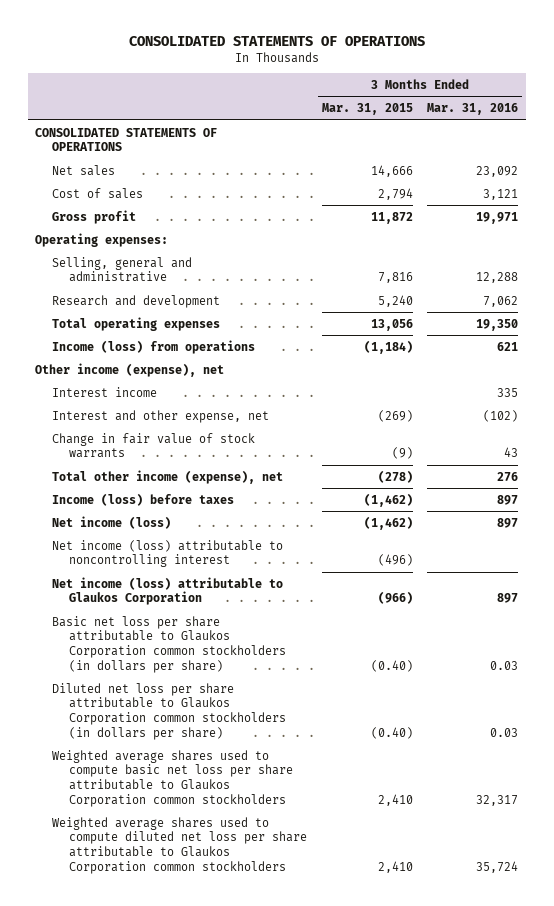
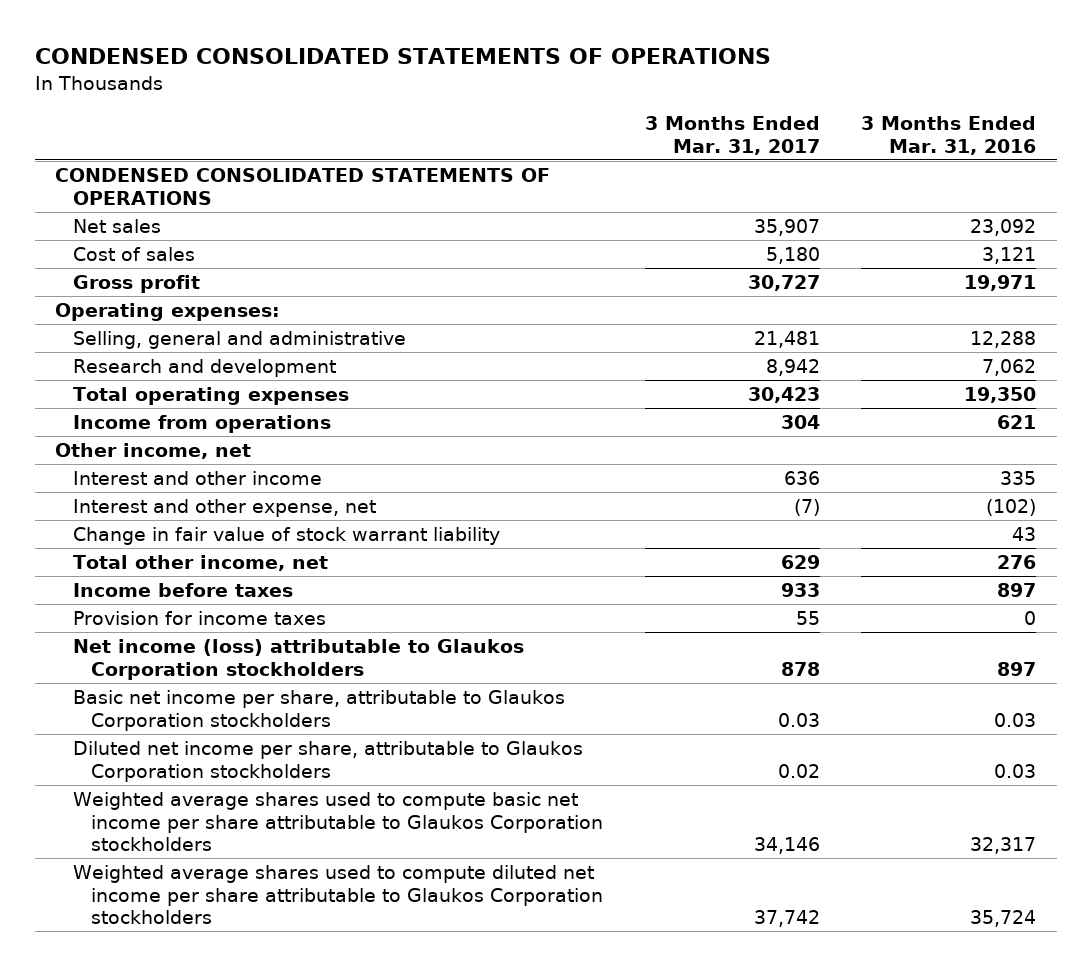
- CONSOLIDATED STATEMENTS OF OPERATIONS
+ CONDENSED CONSOLIDATED STATEMENTS OF OPERATIONS
- | 3 Months Ended Mar. 31, 2015 | 3 Months Ended Mar. 31, 2016
+ | 3 Months Ended Mar. 31, 2017 | 3 Months Ended Mar. 31, 2016
- CONSOLIDATED STATEMENTS OF OPERATIONS
+ CONDENSED CONSOLIDATED STATEMENTS OF OPERATIONS
- Income (loss) from operations | (1,184) | 621
- Other income (expense), net
- Interest income | | 335
+ Income from operations | 304 | 621
+ Other income, net
+ Interest and other income | 636 | 335
- Change in fair value of stock warrants | (9) | 43
- Total other income (expense), net | (278) | 276
- Income (loss) before taxes | (1,462) | 897
- Net income (loss) | (1,462) | 897
- Net income (loss) attributable to noncontrolling interest | (496) |
- Net income (loss) attributable to Glaukos Corporation | (966) | 897
- Basic net loss per share attributable to Glaukos Corporation common stockholders (in dollars per share) | (0.40) | 0.03
- Diluted net loss per share attributable to Glaukos Corporation common stockholders (in dollars per share) | (0.40) | 0.03
- Weighted average shares used to compute basic net loss per share attributable to Glaukos Corporation common stockholders | 2,410 | 32,317
- Weighted average shares used to compute diluted net loss per share attributable to Glaukos Corporation common stockholders | 2,410 | 35,724
+ Change in fair value of stock warrant liability | | 43
+ Total other income, net | 629 | 276
+ Income before taxes | 933 | 897
+ Provision for income taxes | 55 | 0
+ Net income (loss) attributable to Glaukos Corporation stockholders | 878 | 897
+ Basic net income per share, attributable to Glaukos Corporation stockholders | 0.03 | 0.03
+ Diluted net income per share, attributable to Glaukos Corporation stockholders | 0.02 | 0.03
+ Weighted average shares used to compute basic net income per share attributable to Glaukos Corporation stockholders | 34,146 | 32,317
+ Weighted average shares used to compute diluted net income per share attributable to Glaukos Corporation stockholders | 37,742 | 35,724

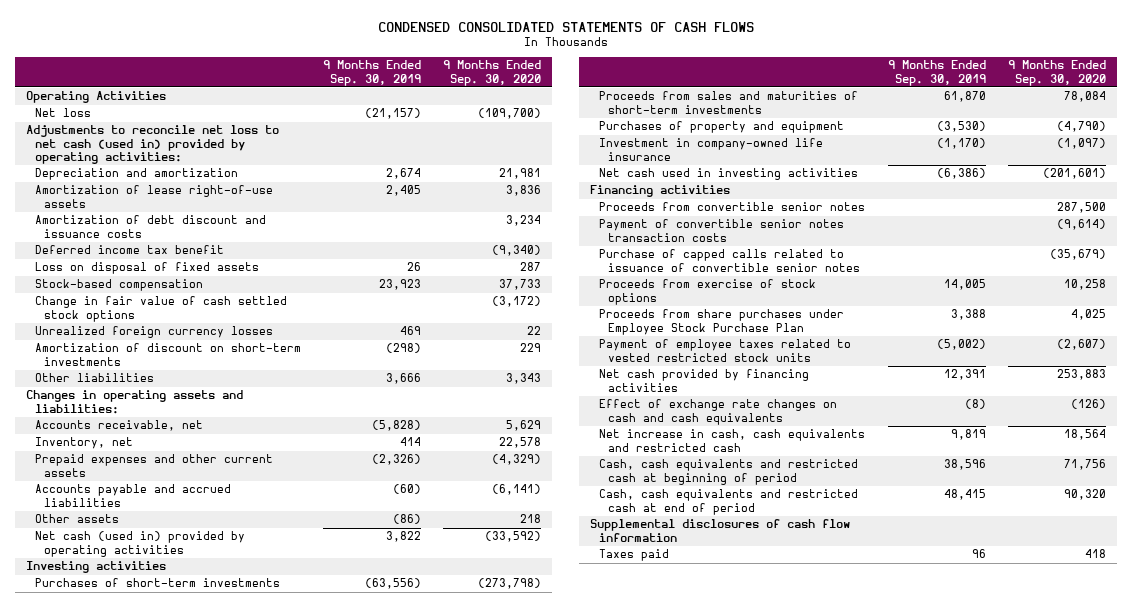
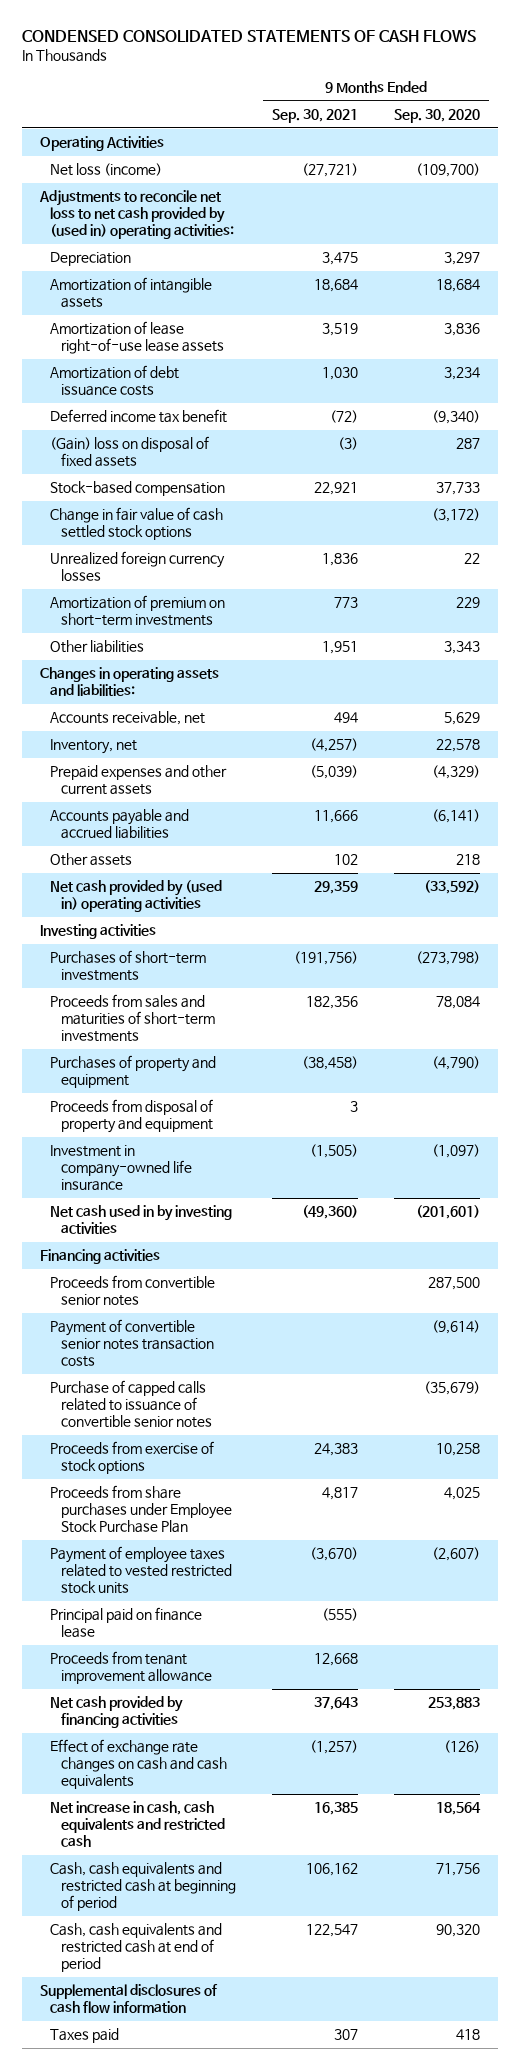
- | 9 Months Ended Sep. 30, 2019 | 9 Months Ended Sep. 30, 2020
+ | 9 Months Ended Sep. 30, 2021 | 9 Months Ended Sep. 30, 2020
- Net loss | (21,157) | (109,700)
- Adjustments to reconcile net loss to net cash (used in) provided by operating activities:
- Depreciation and amortization | 2,674 | 21,981
- Amortization of lease right-of-use assets | 2,405 | 3,836
- Amortization of debt discount and issuance costs | | 3,234
+ Net loss (income) | (27,721) | (109,700)
+ Adjustments to reconcile net loss to net cash provided by (used in) operating activities:
+ Depreciation | 3,475 | 3,297
+ Amortization of intangible assets | 18,684 | 18,684
+ Amortization of lease right-of-use lease assets | 3,519 | 3,836
+ Amortization of debt issuance costs | 1,030 | 3,234
- Loss on disposal of fixed assets | 26 | 287
+ (Gain) loss on disposal of fixed assets | (3) | 287
- Amortization of discount on short-term investments | (298) | 229
+ Amortization of premium on short-term investments | 773 | 229
- Net cash (used in) provided by operating activities | 3,822 | (33,592)
+ Net cash provided by (used in) operating activities | 29,359 | (33,592)
+ Proceeds from disposal of property and equipment | 3 |
- Net cash used in investing activities | (6,386) | (201,601)
+ Net cash used in by investing activities | (49,360) | (201,601)
+ Principal paid on finance lease | (555) |
+ Proceeds from tenant improvement allowance | 12,668 |

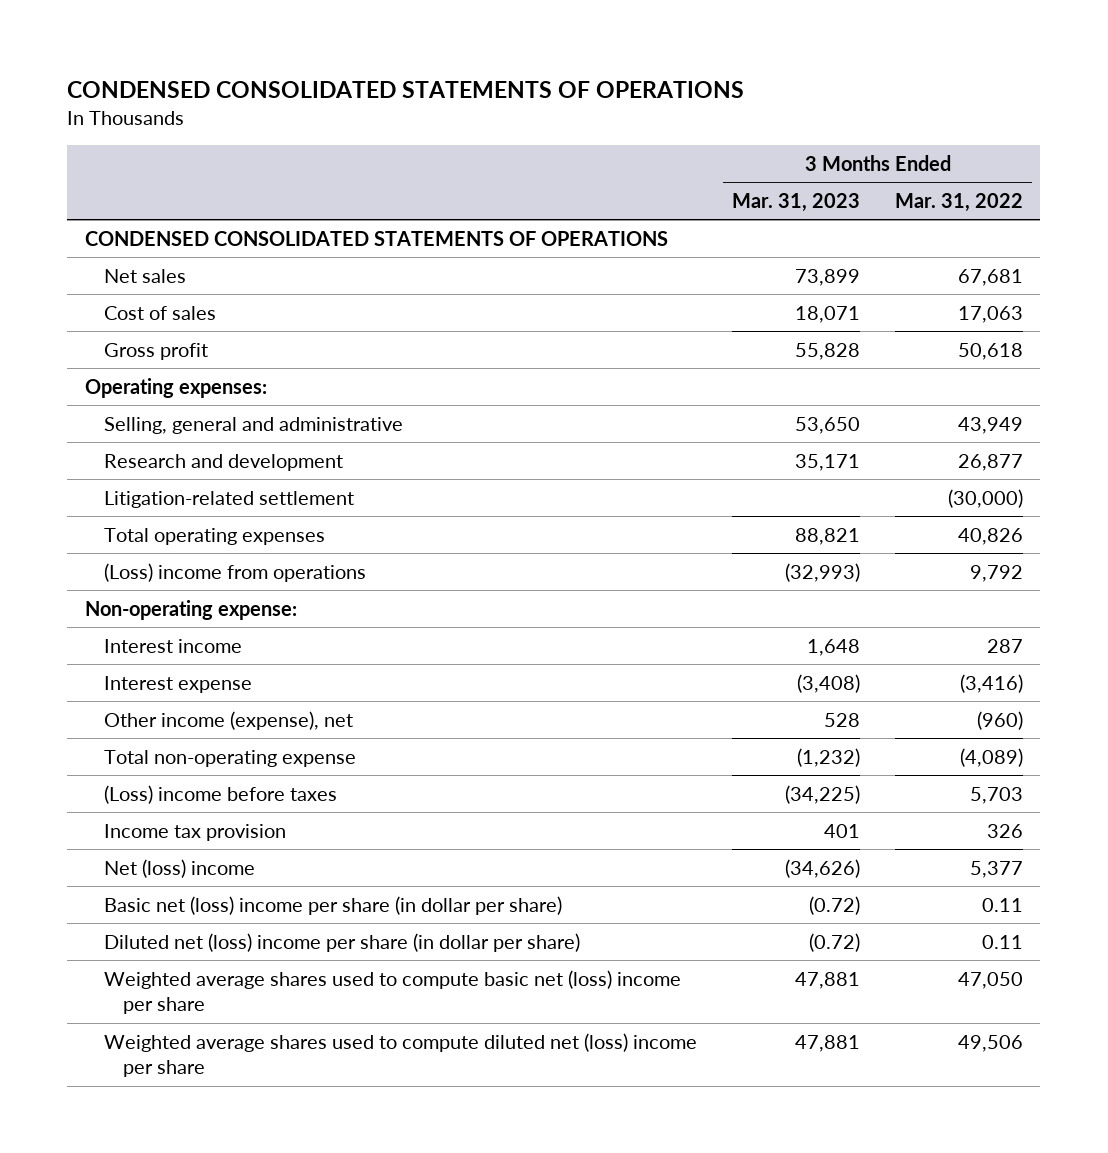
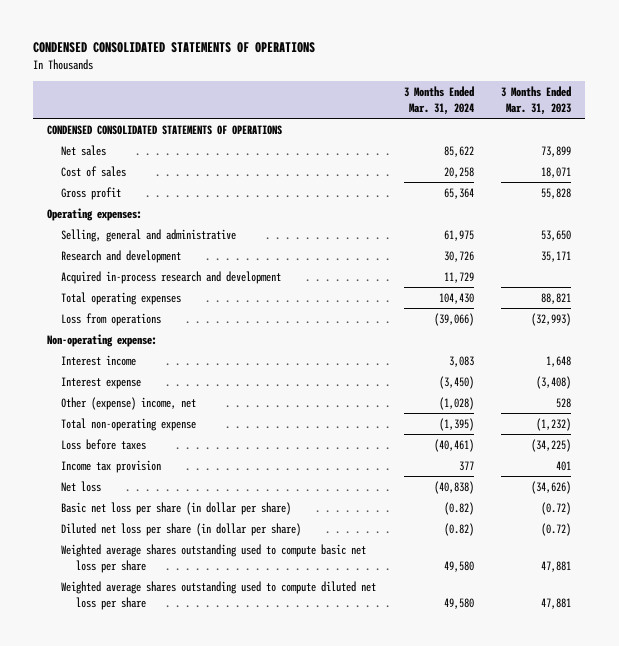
- | 3 Months Ended Mar. 31, 2023 | 3 Months Ended Mar. 31, 2022
+ | 3 Months Ended Mar. 31, 2024 | 3 Months Ended Mar. 31, 2023
- Litigation-related settlement | | (30,000)
+ Acquired in-process research and development | 11,729 |
- (Loss) income from operations | (32,993) | 9,792
+ Loss from operations | (39,066) | (32,993)
- Other income (expense), net | 528 | (960)
+ Other (expense) income, net | (1,028) | 528
- (Loss) income before taxes | (34,225) | 5,703
+ Loss before taxes | (40,461) | (34,225)
- Net (loss) income | (34,626) | 5,377
- Basic net (loss) income per share (in dollar per share) | (0.72) | 0.11
- Diluted net (loss) income per share (in dollar per share) | (0.72) | 0.11
- Weighted average shares used to compute basic net (loss) income per share | 47,881 | 47,050
- Weighted average shares used to compute diluted net (loss) income per share | 47,881 | 49,506
+ Net loss | (40,838) | (34,626)
+ Basic net loss per share (in dollar per share) | (0.82) | (0.72)
+ Diluted net loss per share (in dollar per share) | (0.82) | (0.72)
+ Weighted average shares outstanding used to compute basic net loss per share | 49,580 | 47,881
+ Weighted average shares outstanding used to compute diluted net loss per share | 49,580 | 47,881

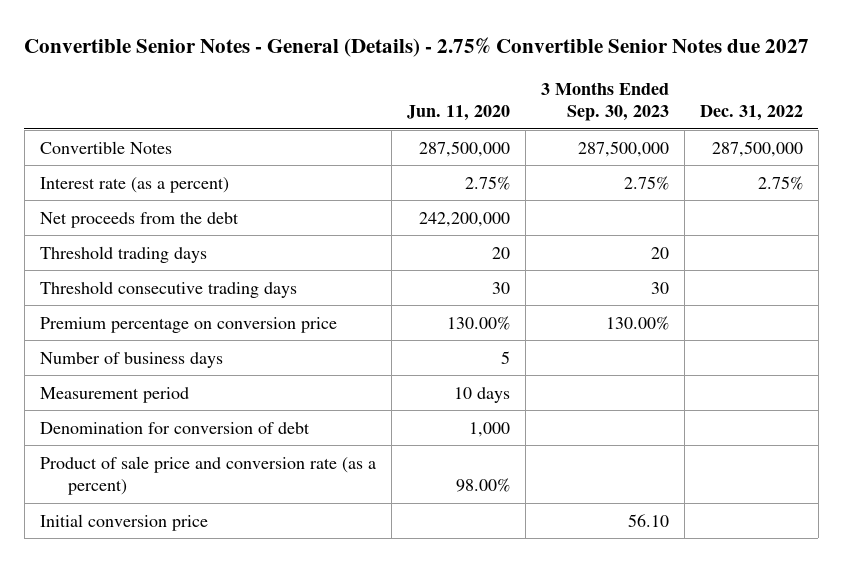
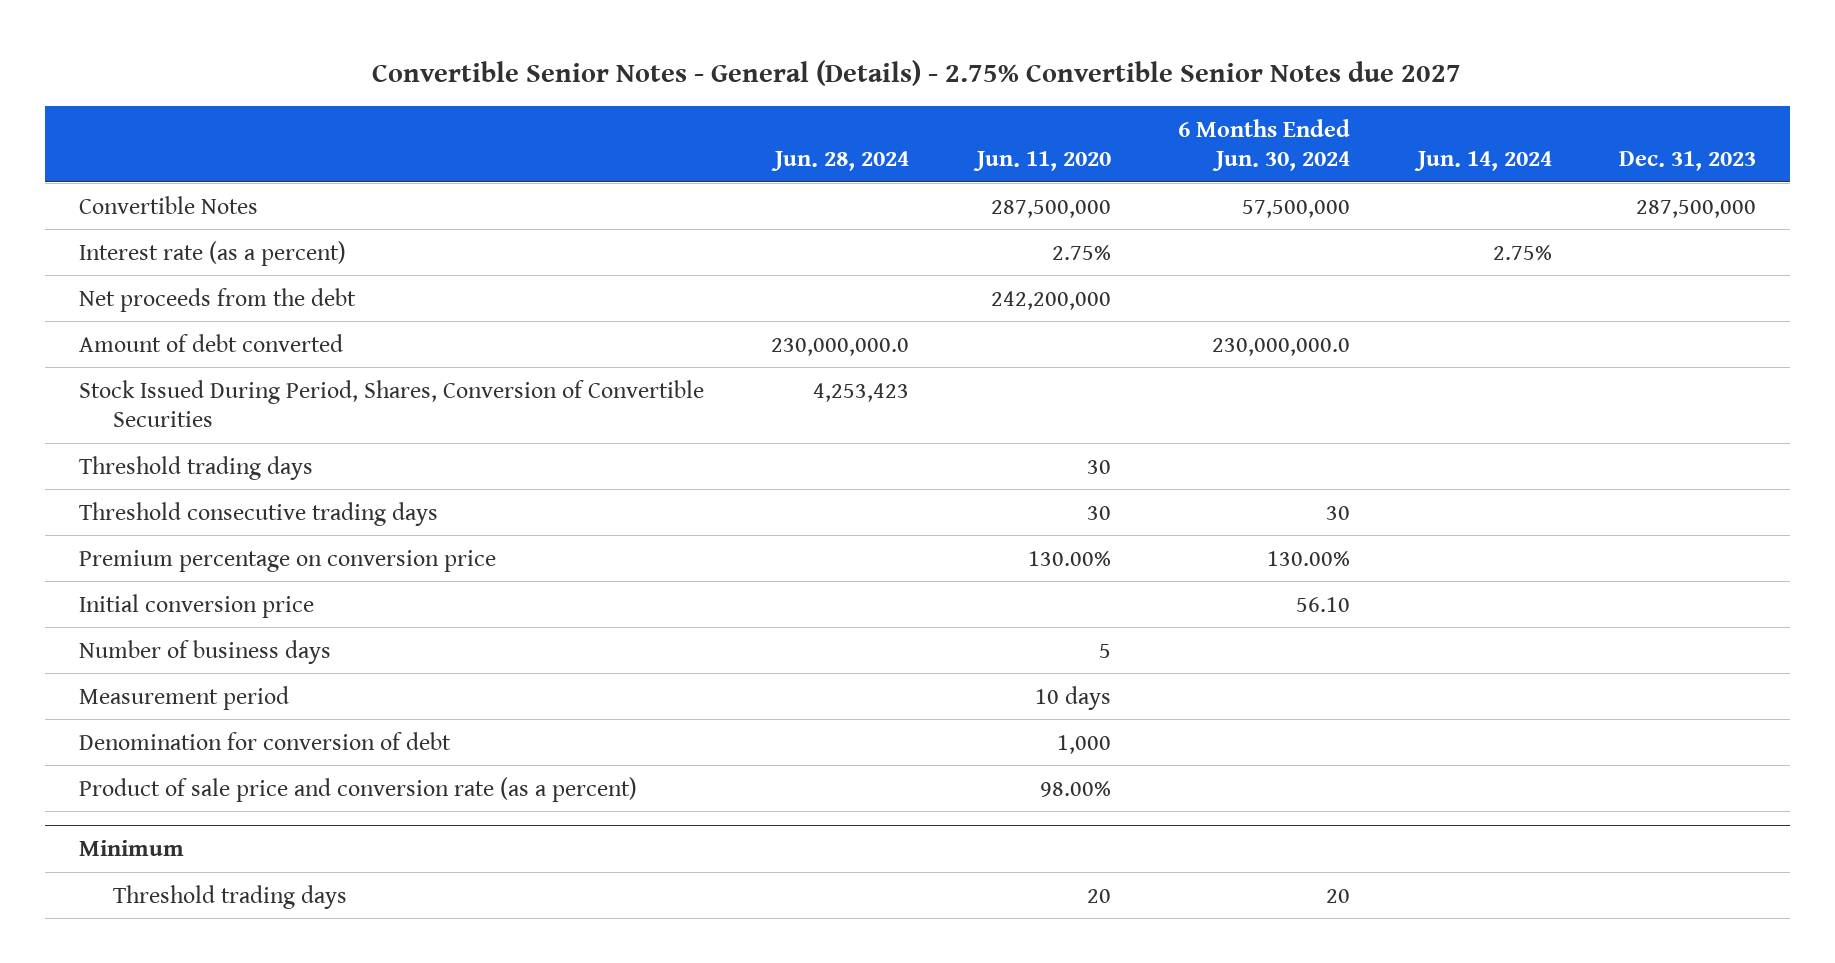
- | Jun. 11, 2020 | 3 Months Ended Sep. 30, 2023 | Dec. 31, 2022
+ | Jun. 28, 2024 | Jun. 11, 2020 | 6 Months Ended Jun. 30, 2024 | Jun. 14, 2024 | Dec. 31, 2023
- Threshold trading days | 20 | 20 |
+ Amount of debt converted | 230,000,000.0 | | 230,000,000.0 | |
+ Stock Issued During Period, Shares, Conversion of Convertible Securities | 4,253,423 | | | |
+ Threshold trading days | | 30 | | |
moved up: Initial conversion price | | | 56.10 | |
+ Minimum
+ Threshold trading days | | 20 | 20 | |

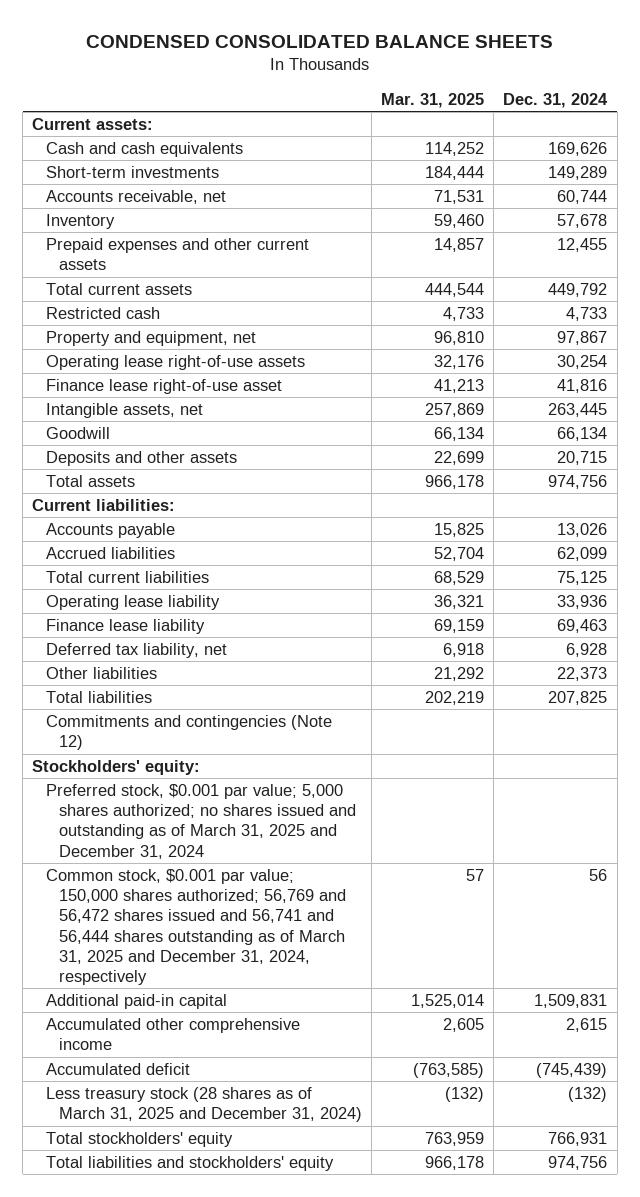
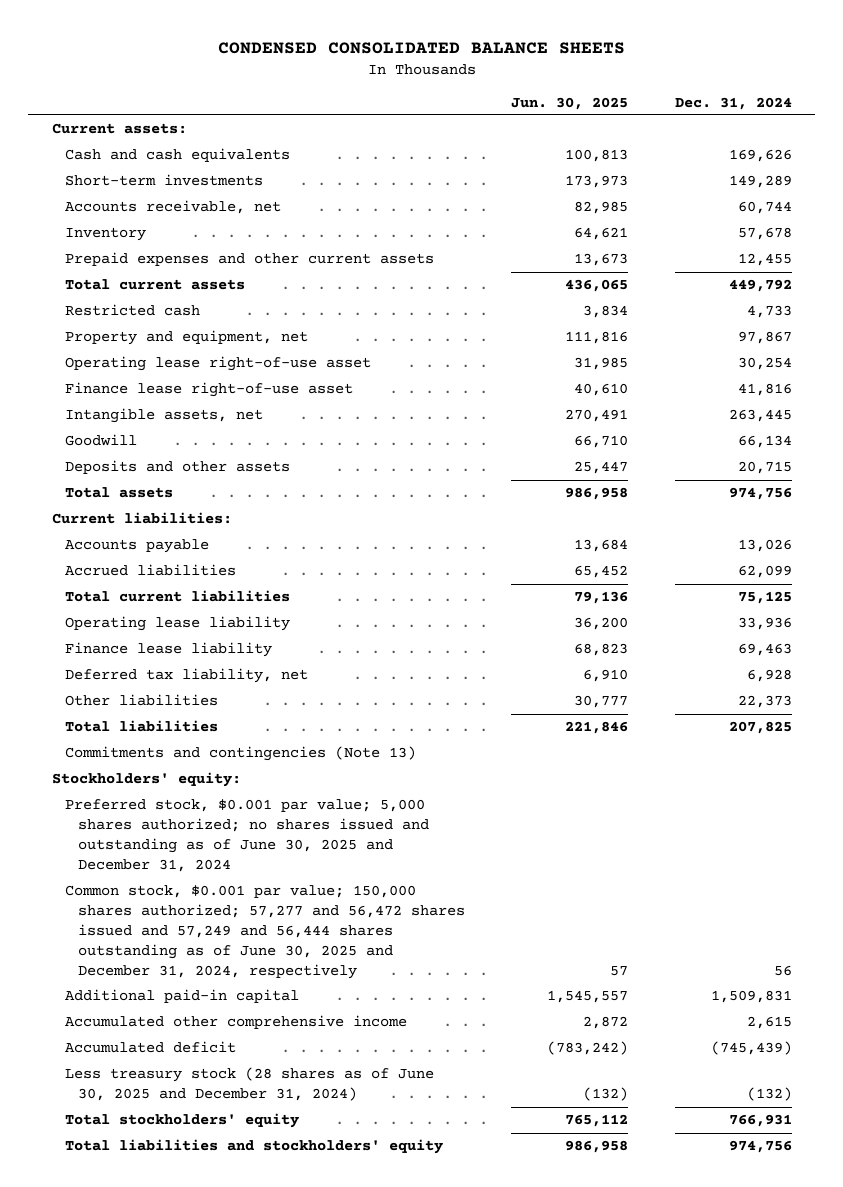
- | Mar. 31, 2025 | Dec. 31, 2024
+ | Jun. 30, 2025 | Dec. 31, 2024
- Operating lease right-of-use assets | 32,176 | 30,254
+ Operating lease right-of-use asset | 31,985 | 30,254
- Commitments and contingencies (Note 12)
+ Commitments and contingencies (Note 13)
- Preferred stock, $0.001 par value; 5,000 shares authorized; no shares issued and outstanding as of March 31, 2025 and December 31, 2024
- Common stock, $0.001 par value; 150,000 shares authorized; 56,769 and 56,472 shares issued and 56,741 and 56,444 shares outstanding as of March 31, 2025 and December 31, 2024, respectively | 57 | 56
+ Preferred stock, $0.001 par value; 5,000 shares authorized; no shares issued and outstanding as of June 30, 2025 and December 31, 2024
+ Common stock, $0.001 par value; 150,000 shares authorized; 57,277 and 56,472 shares issued and 57,249 and 56,444 shares outstanding as of June 30, 2025 and December 31, 2024, respectively | 57 | 56
- Less treasury stock (28 shares as of March 31, 2025 and December 31, 2024) | (132) | (132)
+ Less treasury stock (28 shares as of June 30, 2025 and December 31, 2024) | (132) | (132)

